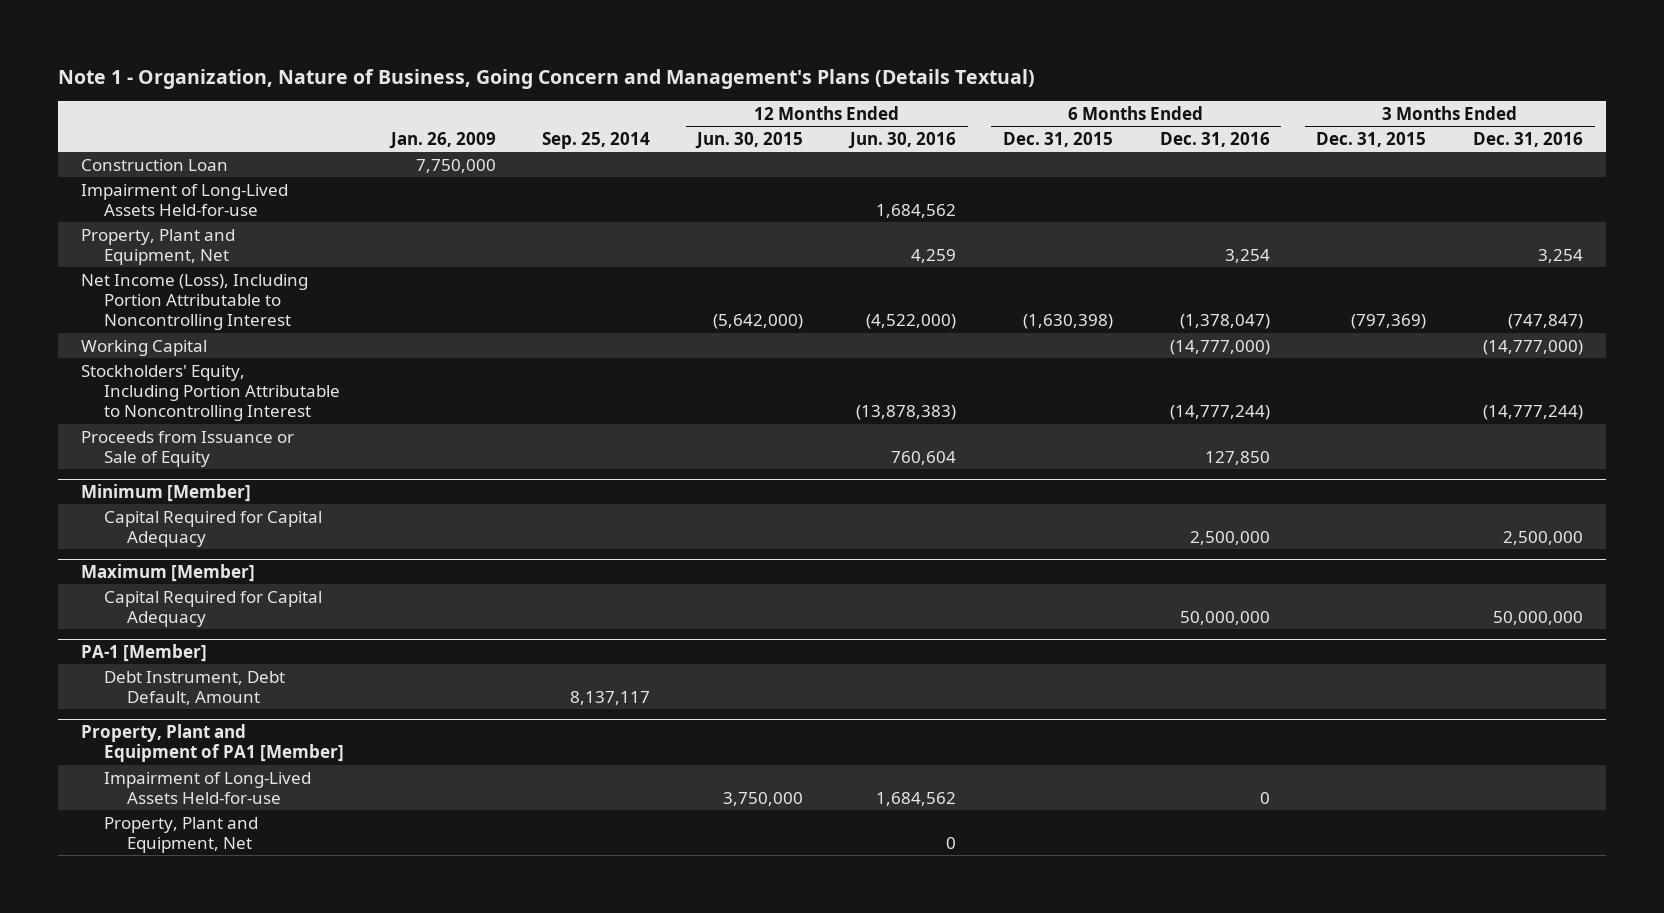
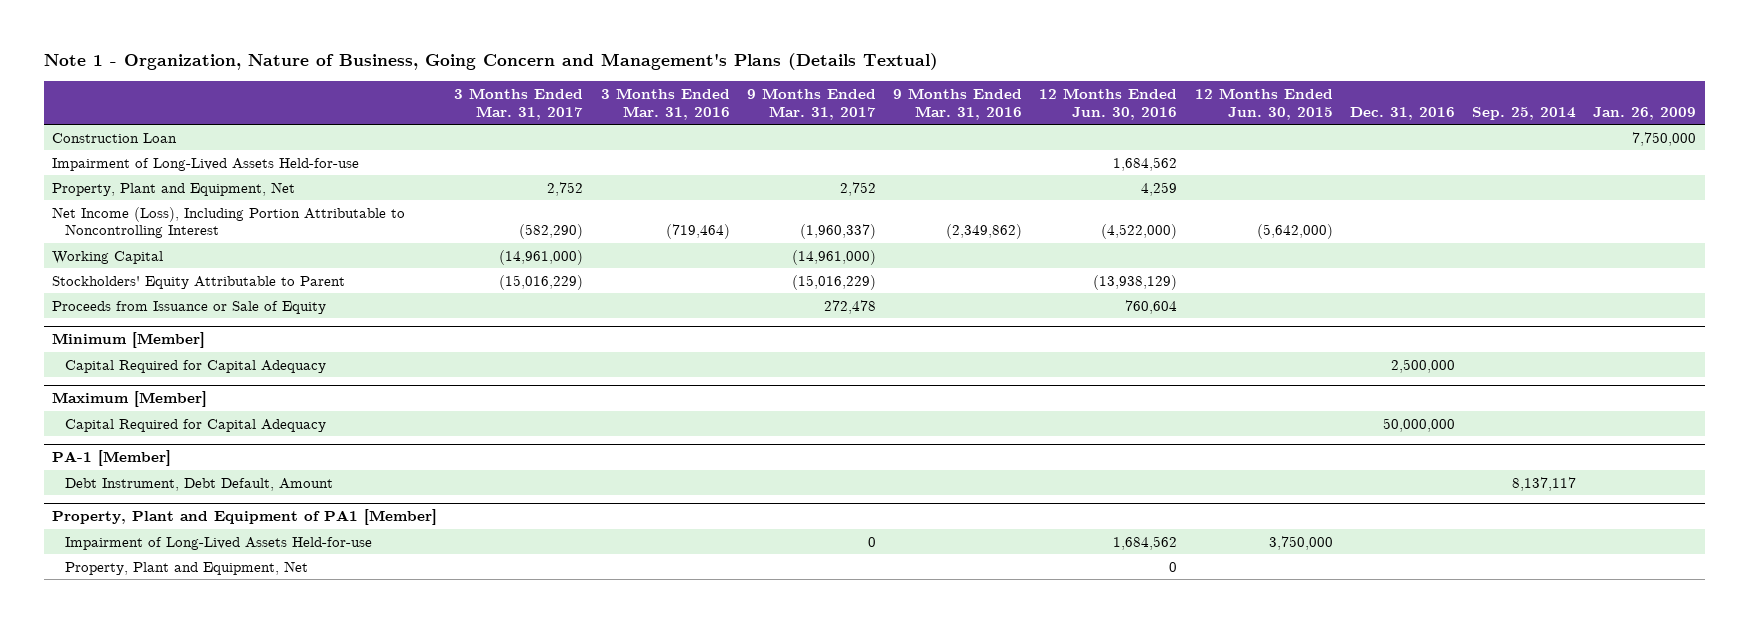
- | Jan. 26, 2009 | Sep. 25, 2014 | 12 Months Ended Jun. 30, 2015 | 12 Months Ended Jun. 30, 2016 | 6 Months Ended Dec. 31, 2015 | 6 Months Ended Dec. 31, 2016 | 3 Months Ended Dec. 31, 2015 | 3 Months Ended Dec. 31, 2016
+ | 3 Months Ended Mar. 31, 2017 | 3 Months Ended Mar. 31, 2016 | 9 Months Ended Mar. 31, 2017 | 9 Months Ended Mar. 31, 2016 | 12 Months Ended Jun. 30, 2016 | 12 Months Ended Jun. 30, 2015 | Dec. 31, 2016 | Sep. 25, 2014 | Jan. 26, 2009
- Stockholders' Equity, Including Portion Attributable to Noncontrolling Interest | | | | (13,878,383) | | (14,777,244) | | (14,777,244)
+ Stockholders' Equity Attributable to Parent | (15,016,229) | | (15,016,229) | | (13,938,129) | | | |

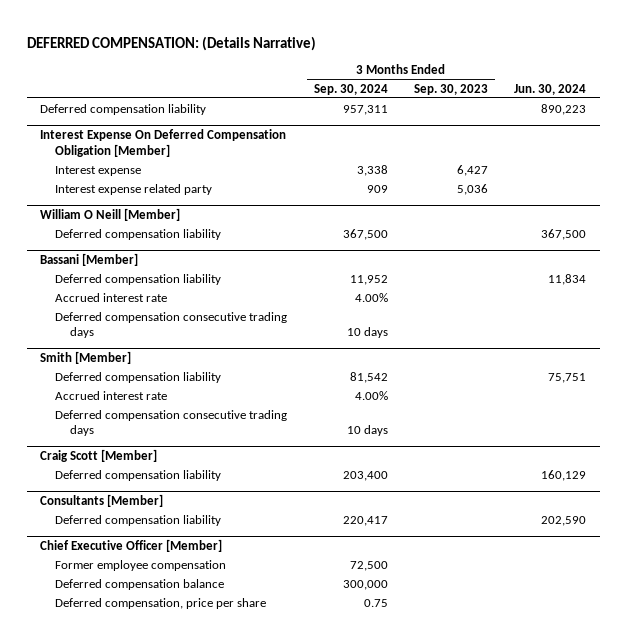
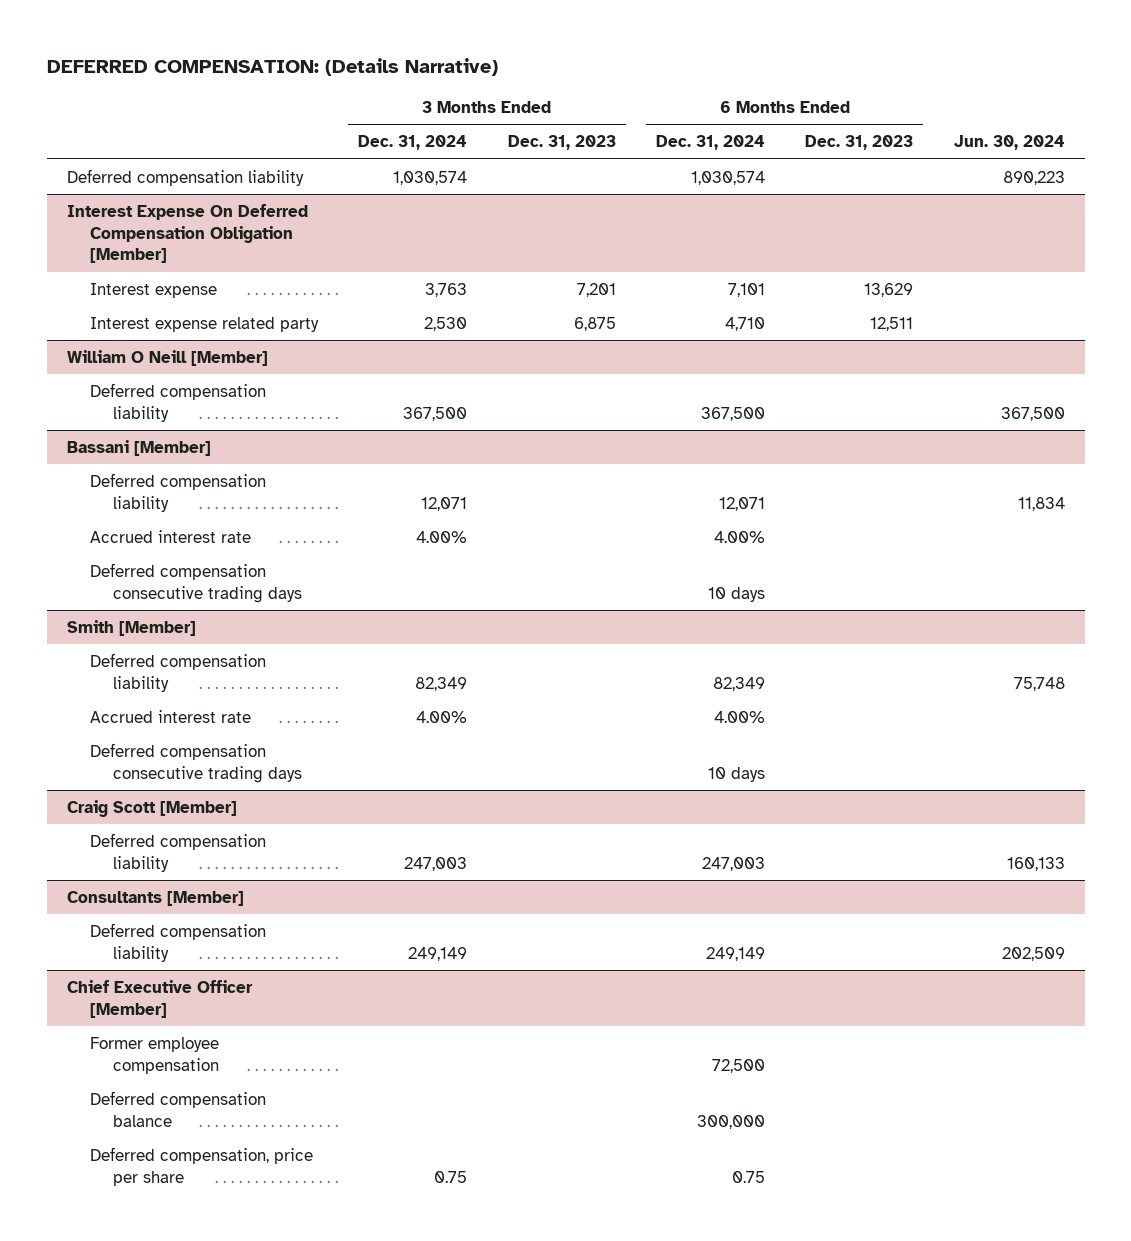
- | 3 Months Ended Sep. 30, 2024 | 3 Months Ended Sep. 30, 2023 | Jun. 30, 2024
+ | 3 Months Ended Dec. 31, 2024 | 3 Months Ended Dec. 31, 2023 | 6 Months Ended Dec. 31, 2024 | 6 Months Ended Dec. 31, 2023 | Jun. 30, 2024
@ Smith [Member]
- Deferred compensation liability | 81,542 | | 75,751
+ Deferred compensation liability | 82,349 | | 82,349 | | 75,748
@ Craig Scott [Member]
- Deferred compensation liability | 203,400 | | 160,129
+ Deferred compensation liability | 247,003 | | 247,003 | | 160,133
@ Consultants [Member]
- Deferred compensation liability | 220,417 | | 202,590
+ Deferred compensation liability | 249,149 | | 249,149 | | 202,509

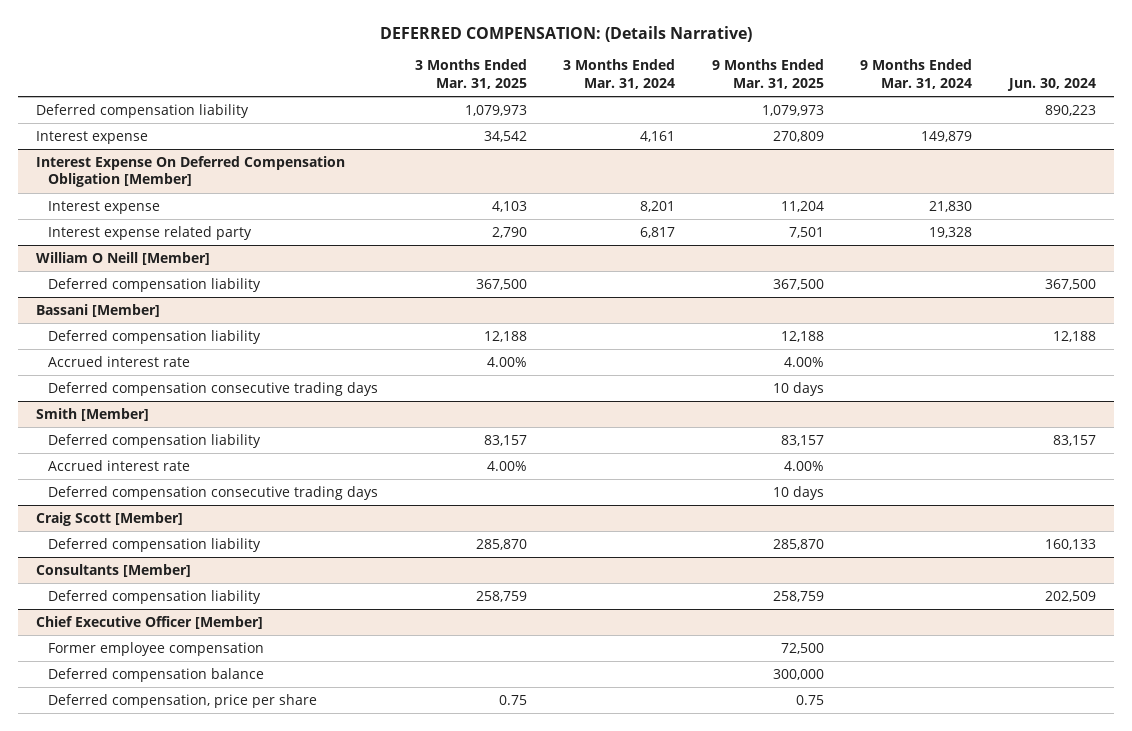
- | 3 Months Ended Dec. 31, 2024 | 3 Months Ended Dec. 31, 2023 | 6 Months Ended Dec. 31, 2024 | 6 Months Ended Dec. 31, 2023 | Jun. 30, 2024
+ | 3 Months Ended Mar. 31, 2025 | 3 Months Ended Mar. 31, 2024 | 9 Months Ended Mar. 31, 2025 | 9 Months Ended Mar. 31, 2024 | Jun. 30, 2024
+ Interest expense | 34,542 | 4,161 | 270,809 | 149,879 |
@ Bassani [Member]
- Deferred compensation liability | 12,071 | | 12,071 | | 11,834
+ Deferred compensation liability | 12,188 | | 12,188 | | 12,188
@ Smith [Member]
- Deferred compensation liability | 82,349 | | 82,349 | | 75,748
+ Deferred compensation liability | 83,157 | | 83,157 | | 83,157

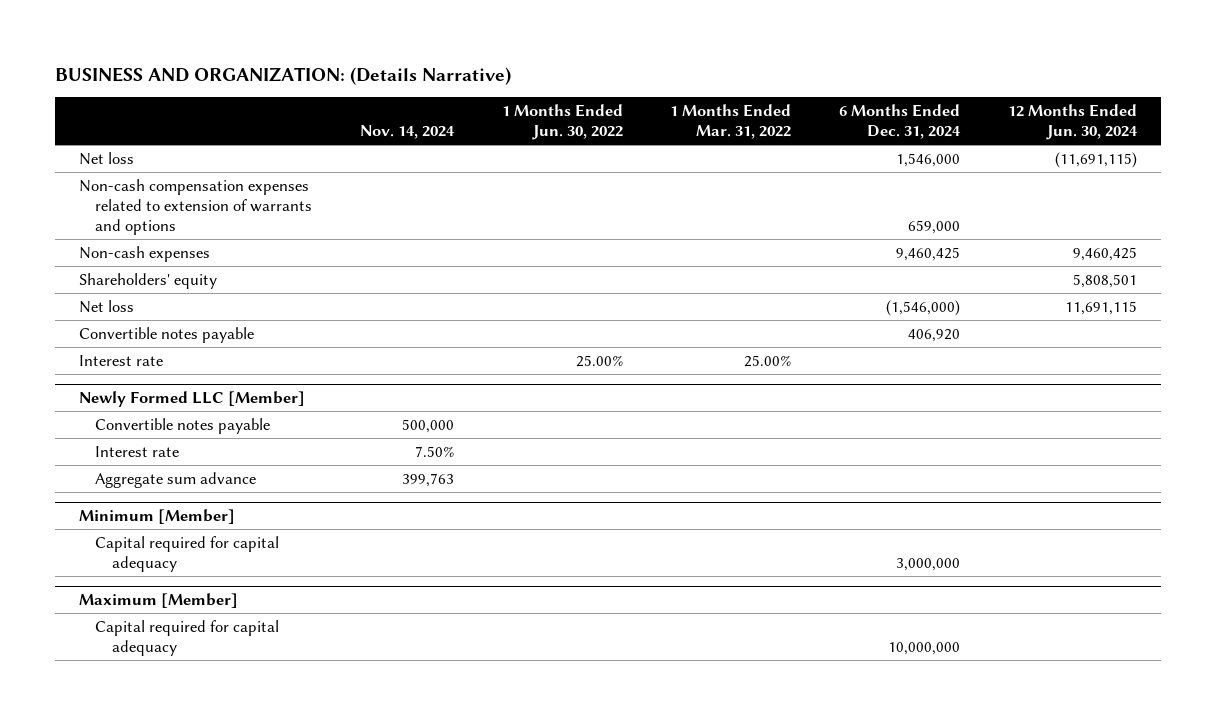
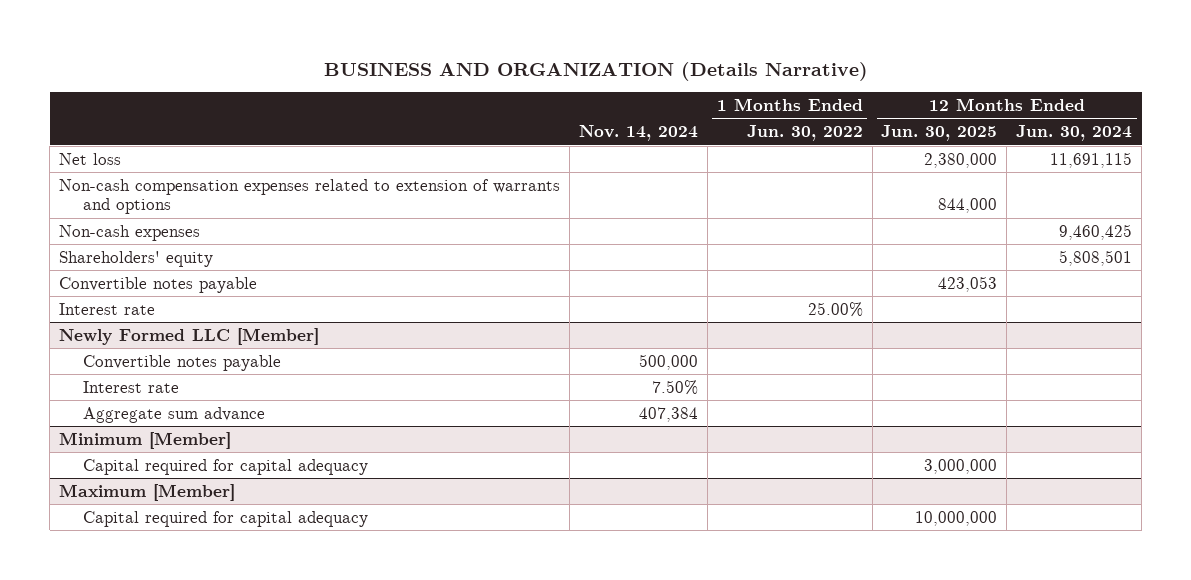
- BUSINESS AND ORGANIZATION: (Details Narrative)
+ BUSINESS AND ORGANIZATION (Details Narrative)
- | Nov. 14, 2024 | 1 Months Ended Jun. 30, 2022 | 1 Months Ended Mar. 31, 2022 | 6 Months Ended Dec. 31, 2024 | 12 Months Ended Jun. 30, 2024
+ | Nov. 14, 2024 | 1 Months Ended Jun. 30, 2022 | 12 Months Ended Jun. 30, 2025 | 12 Months Ended Jun. 30, 2024
- Net loss | | | | 1,546,000 | (11,691,115)
moved up: Net loss | | | 2,380,000 | 11,691,115
@ Newly Formed LLC [Member]
- Aggregate sum advance | 399,763 | | | |
+ Aggregate sum advance | 407,384 | | |

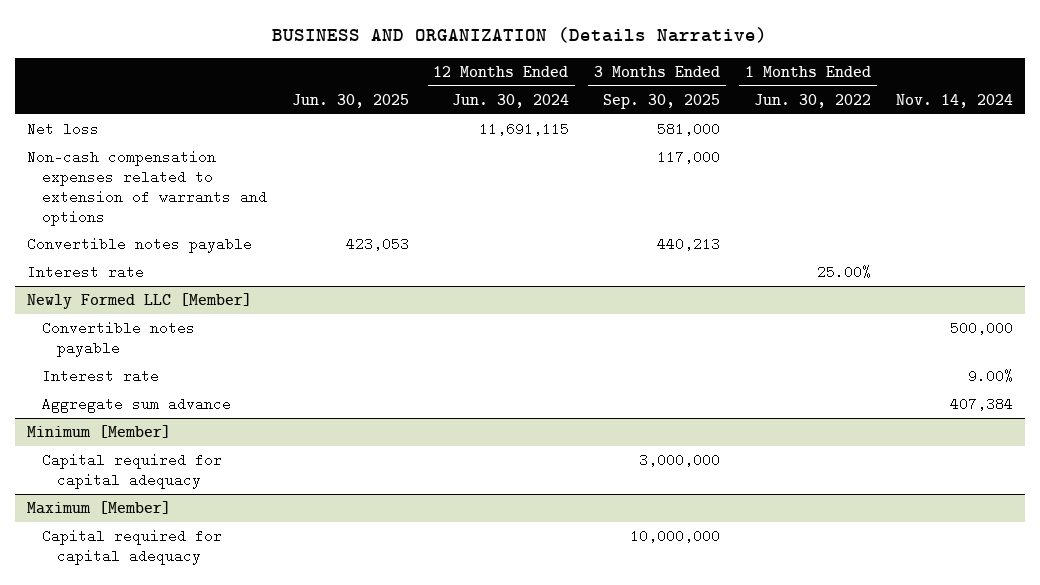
- | Nov. 14, 2024 | 1 Months Ended Jun. 30, 2022 | 12 Months Ended Jun. 30, 2025 | 12 Months Ended Jun. 30, 2024
+ | Jun. 30, 2025 | 12 Months Ended Jun. 30, 2024 | 3 Months Ended Sep. 30, 2025 | 1 Months Ended Jun. 30, 2022 | Nov. 14, 2024
- Non-cash expenses | | | | 9,460,425
- Shareholders' equity | | | | 5,808,501
@ Newly Formed LLC [Member]
- Interest rate | 7.50% | | |
+ Interest rate | | | | | 9.00%

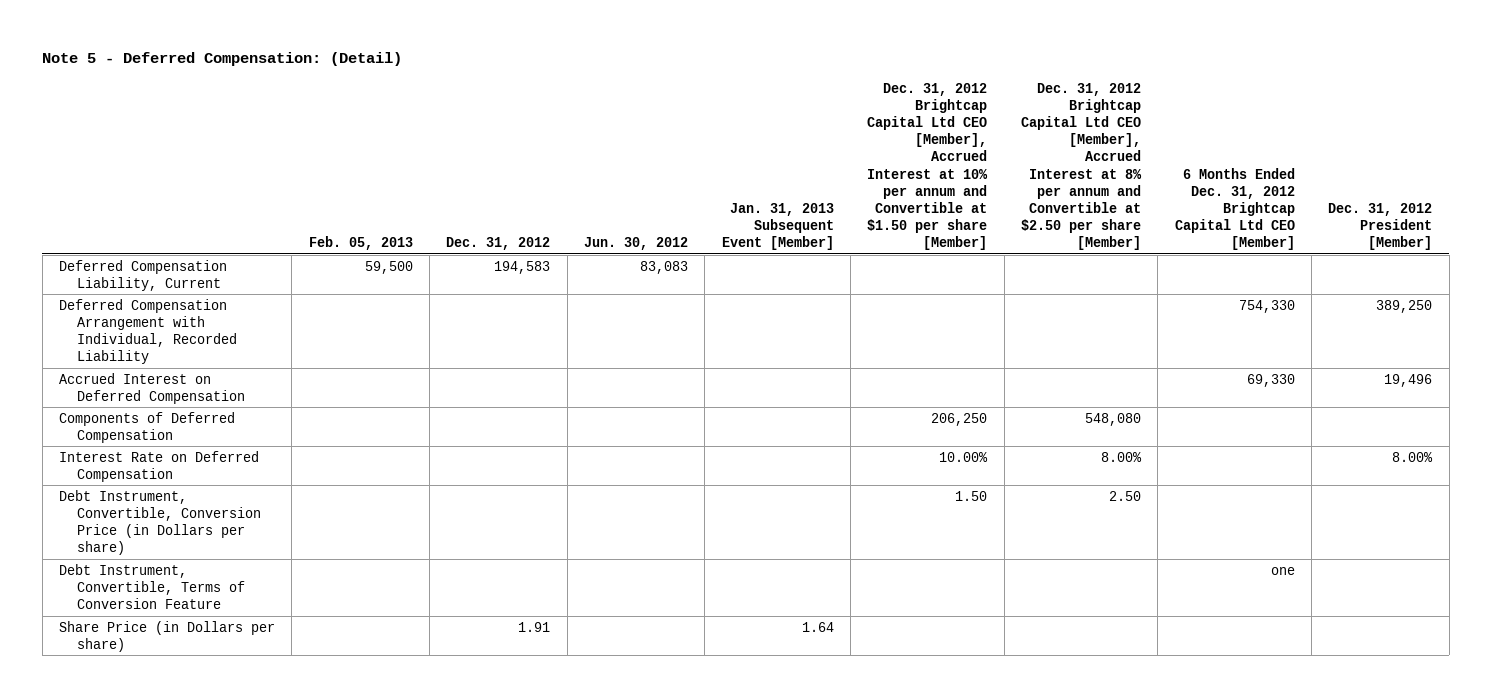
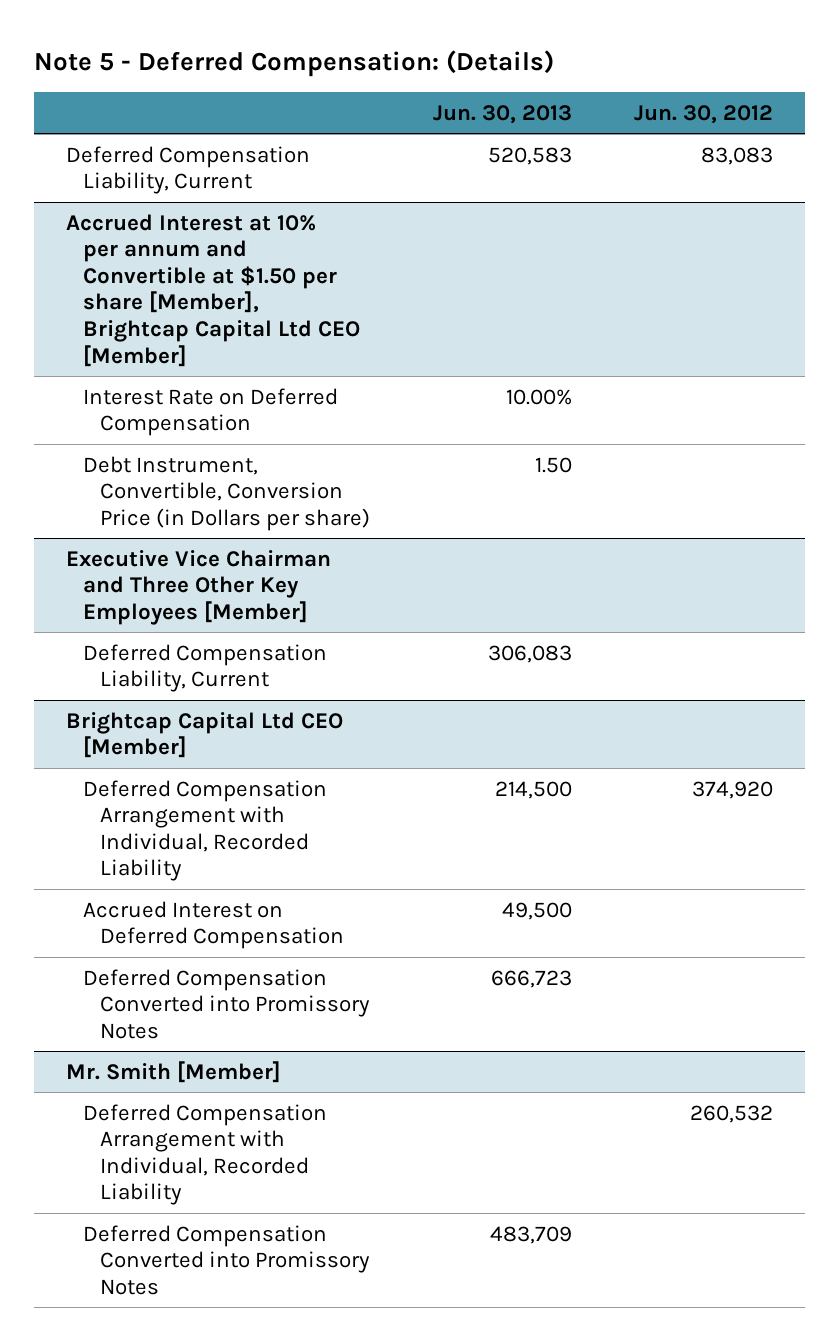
- Note 5 - Deferred Compensation: (Detail)
+ Note 5 - Deferred Compensation: (Details)
- | Feb. 05, 2013 | Dec. 31, 2012 | Jun. 30, 2012 | Jan. 31, 2013 Subsequent Event [Member] | Dec. 31, 2012 Brightcap Capital Ltd CEO [Member], Accrued Interest at 10% per annum and Convertible at $1.50 per share [Member] | Dec. 31, 2012 Brightcap Capital Ltd CEO [Member], Accrued Interest at 8% per annum and Convertible at $2.50 per share [Member] | 6 Months Ended Dec. 31, 2012 Brightcap Capital Ltd CEO [Member] | Dec. 31, 2012 President [Member]
+ | Jun. 30, 2013 | Jun. 30, 2012
- Deferred Compensation Arrangement with Individual, Recorded Liability | | | | | | | 754,330 | 389,250
- Accrued Interest on Deferred Compensation | | | | | | | 69,330 | 19,496
- Components of Deferred Compensation | | | | | 206,250 | 548,080 | |
- Interest Rate on Deferred Compensation | | | | | 10.00% | 8.00% | | 8.00%
- Debt Instrument, Convertible, Conversion Price (in Dollars per share) | | | | | 1.50 | 2.50 | |
- Debt Instrument, Convertible, Terms of Conversion Feature | | | | | | | one |
- Share Price (in Dollars per share) | | 1.91 | | 1.64 | | | |
+ Accrued Interest at 10% per annum and Convertible at $1.50 per share [Member], Brightcap Capital Ltd CEO [Member]
+ Interest Rate on Deferred Compensation | 10.00% |
+ Debt Instrument, Convertible, Conversion Price (in Dollars per share) | 1.50 |
+ Executive Vice Chairman and Three Other Key Employees [Member]
+ Deferred Compensation Liability, Current | 306,083 |
+ Brightcap Capital Ltd CEO [Member]
+ Deferred Compensation Arrangement with Individual, Recorded Liability | 214,500 | 374,920
+ Accrued Interest on Deferred Compensation | 49,500 |
+ Deferred Compensation Converted into Promissory Notes | 666,723 |
+ Mr. Smith [Member]
+ Deferred Compensation Arrangement with Individual, Recorded Liability | | 260,532
+ Deferred Compensation Converted into Promissory Notes | 483,709 |

